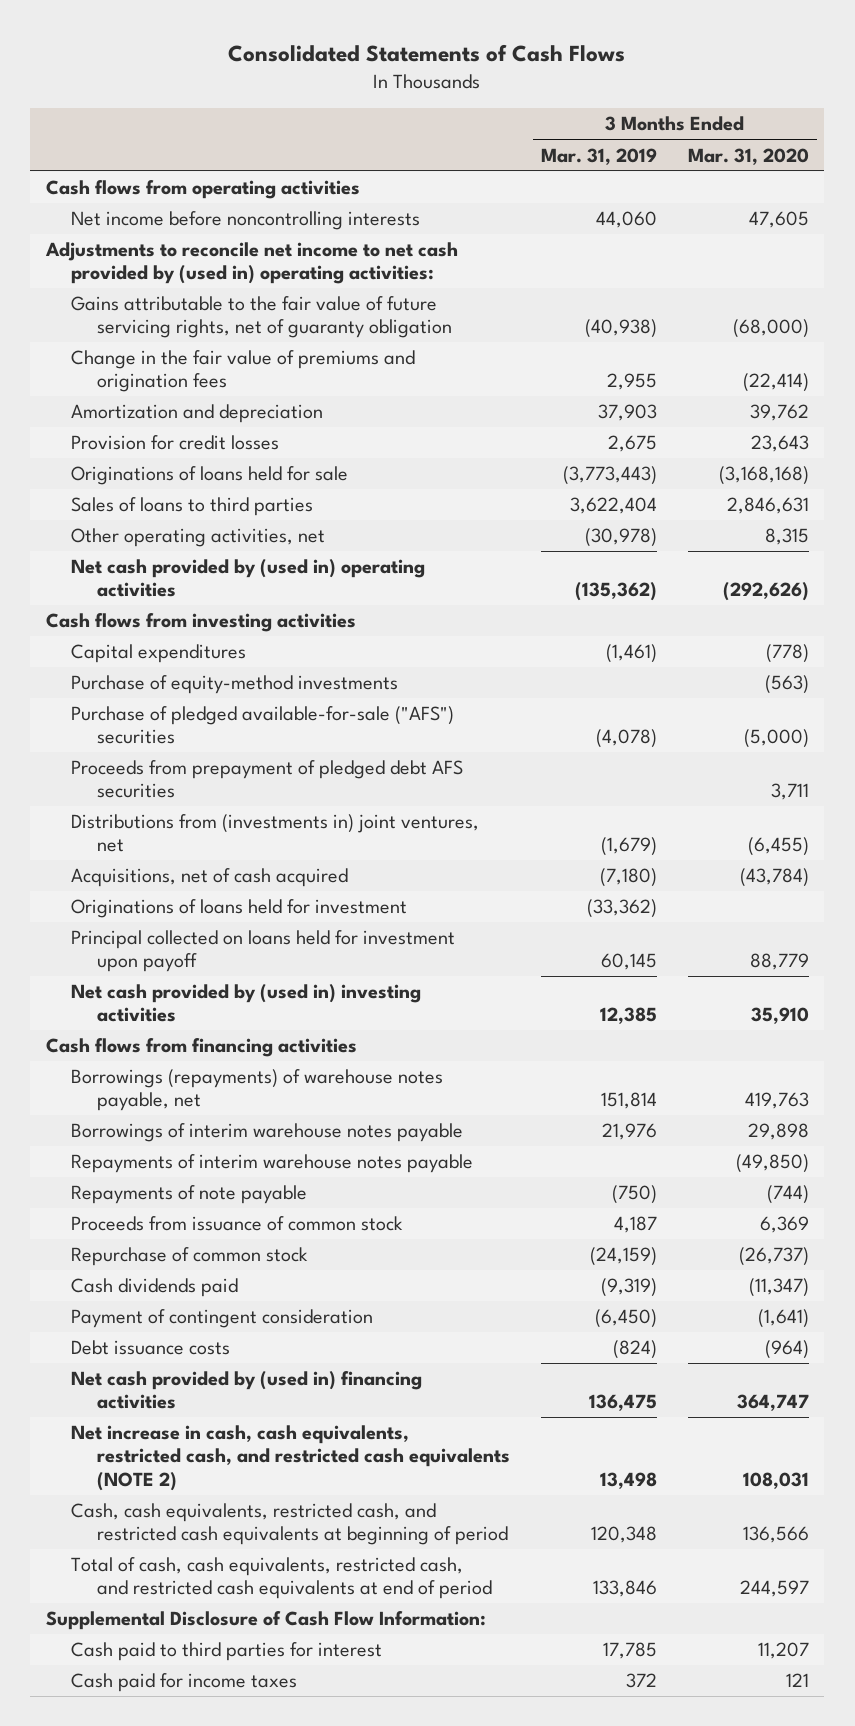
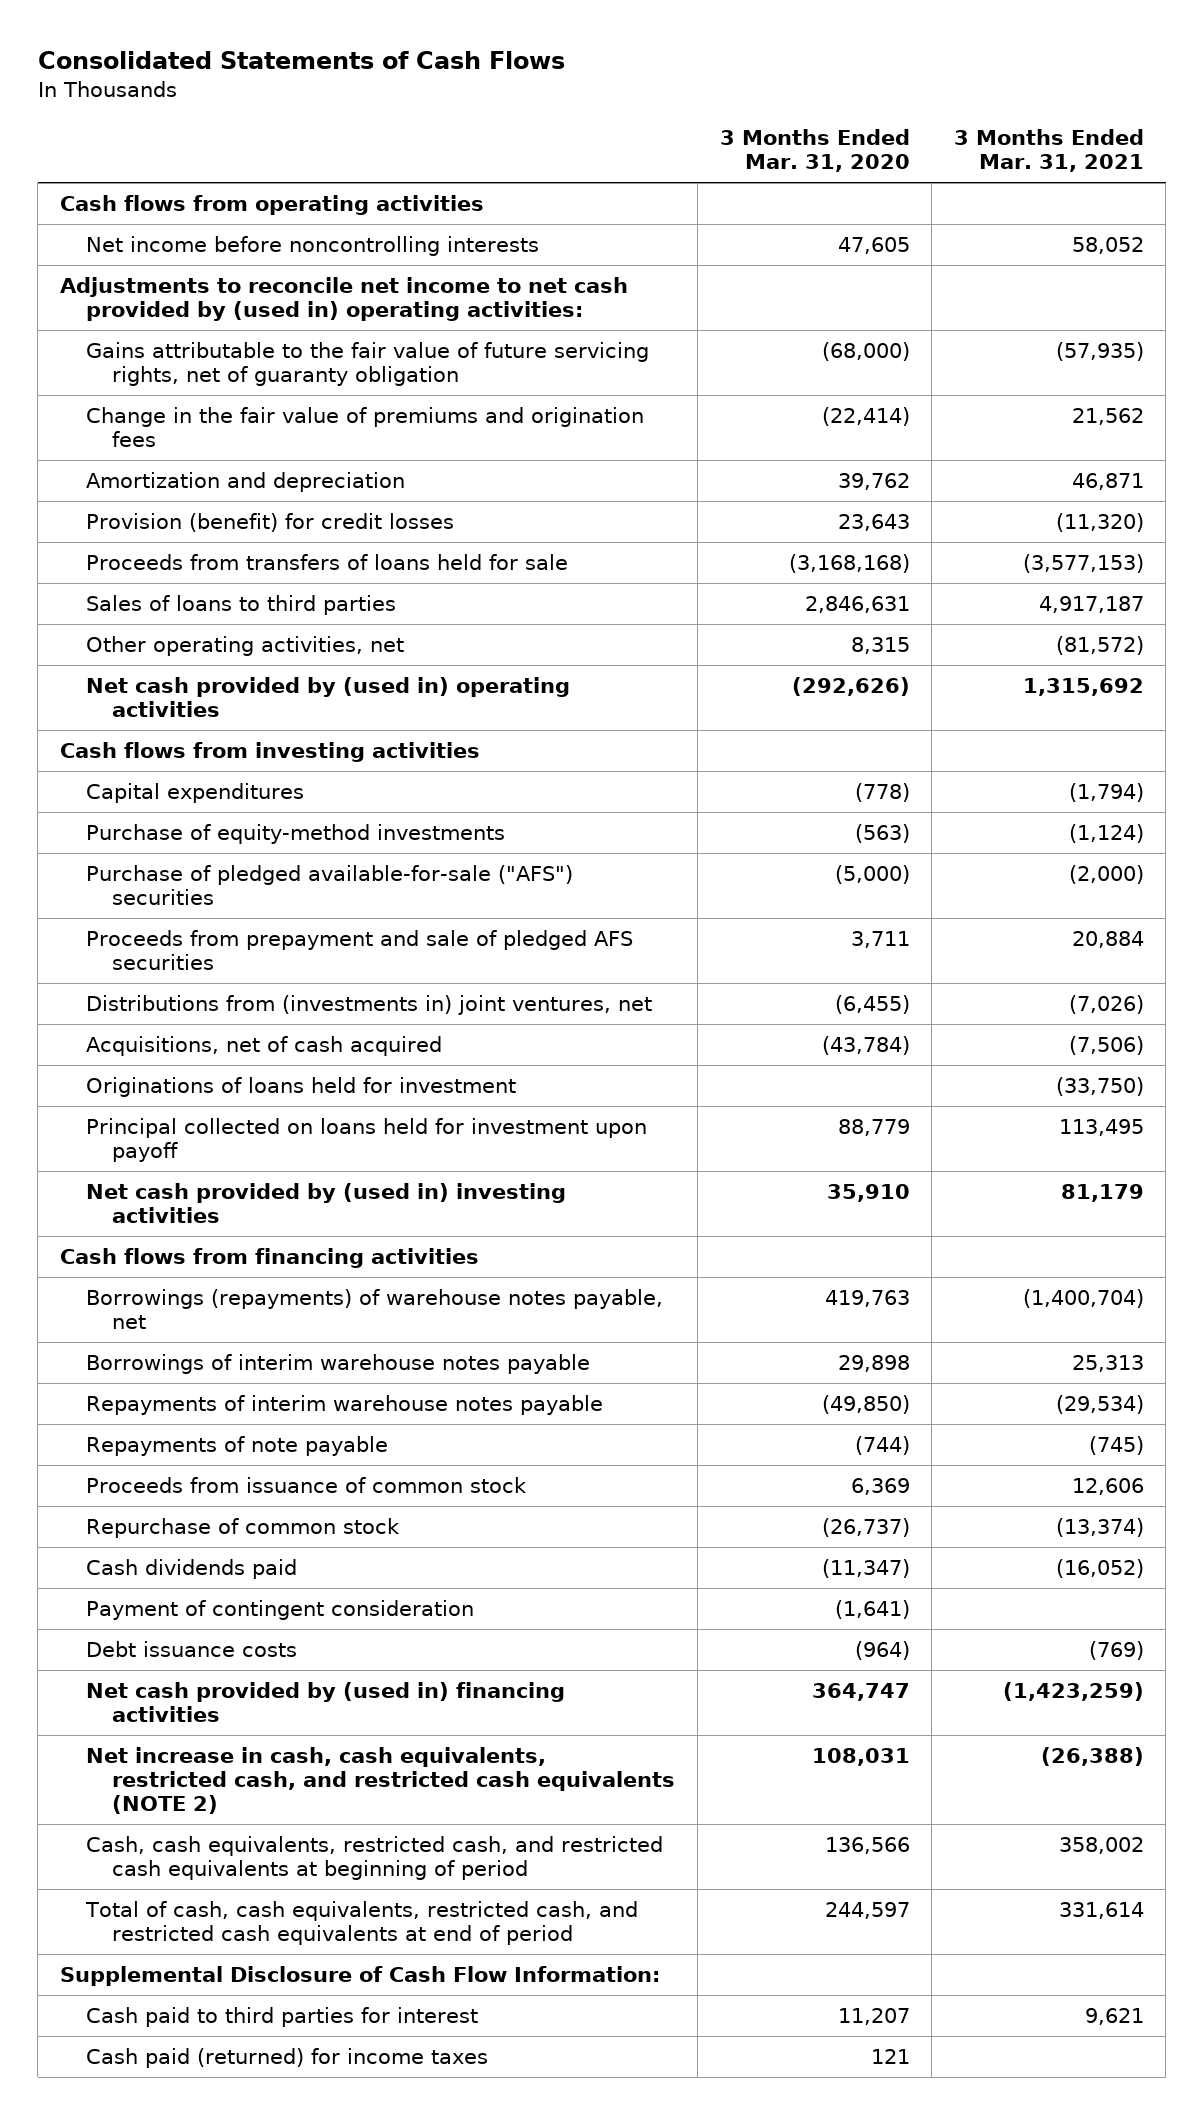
- | 3 Months Ended Mar. 31, 2019 | 3 Months Ended Mar. 31, 2020
+ | 3 Months Ended Mar. 31, 2020 | 3 Months Ended Mar. 31, 2021
- Provision for credit losses | 2,675 | 23,643
- Originations of loans held for sale | (3,773,443) | (3,168,168)
+ Provision (benefit) for credit losses | 23,643 | (11,320)
+ Proceeds from transfers of loans held for sale | (3,168,168) | (3,577,153)
- Proceeds from prepayment of pledged debt AFS securities | | 3,711
+ Proceeds from prepayment and sale of pledged AFS securities | 3,711 | 20,884
- Cash paid for income taxes | 372 | 121
+ Cash paid (returned) for income taxes | 121 |

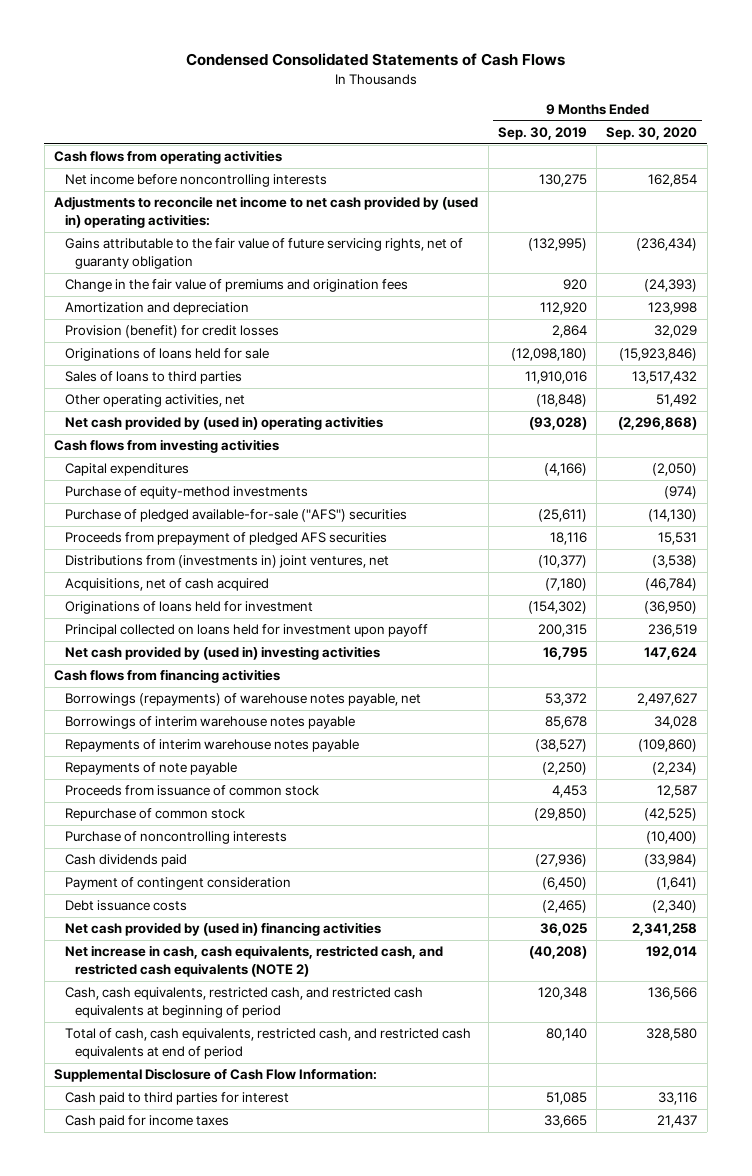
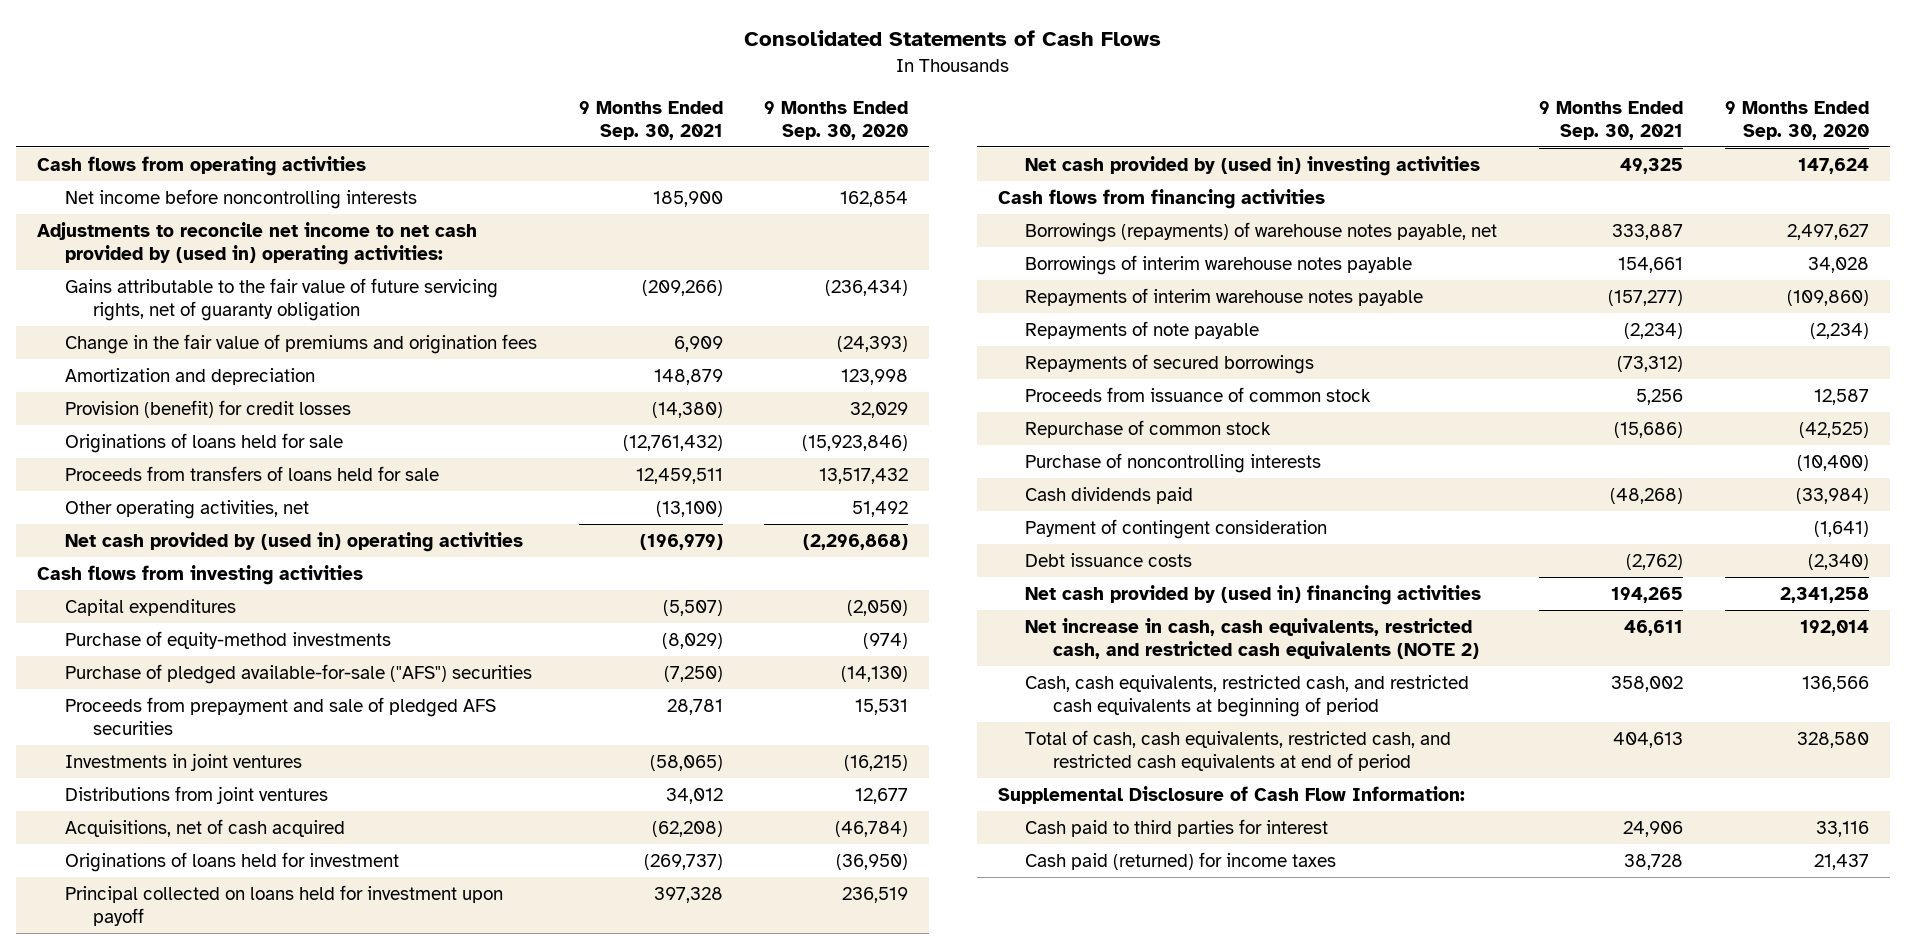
- Condensed Consolidated Statements of Cash Flows
+ Consolidated Statements of Cash Flows
- | 9 Months Ended Sep. 30, 2019 | 9 Months Ended Sep. 30, 2020
+ | 9 Months Ended Sep. 30, 2021 | 9 Months Ended Sep. 30, 2020
- Sales of loans to third parties | 11,910,016 | 13,517,432
+ Proceeds from transfers of loans held for sale | 12,459,511 | 13,517,432
- Proceeds from prepayment of pledged AFS securities | 18,116 | 15,531
- Distributions from (investments in) joint ventures, net | (10,377) | (3,538)
+ Proceeds from prepayment and sale of pledged AFS securities | 28,781 | 15,531
+ Investments in joint ventures | (58,065) | (16,215)
+ Distributions from joint ventures | 34,012 | 12,677
+ Repayments of secured borrowings | (73,312) |
- Cash paid for income taxes | 33,665 | 21,437
+ Cash paid (returned) for income taxes | 38,728 | 21,437

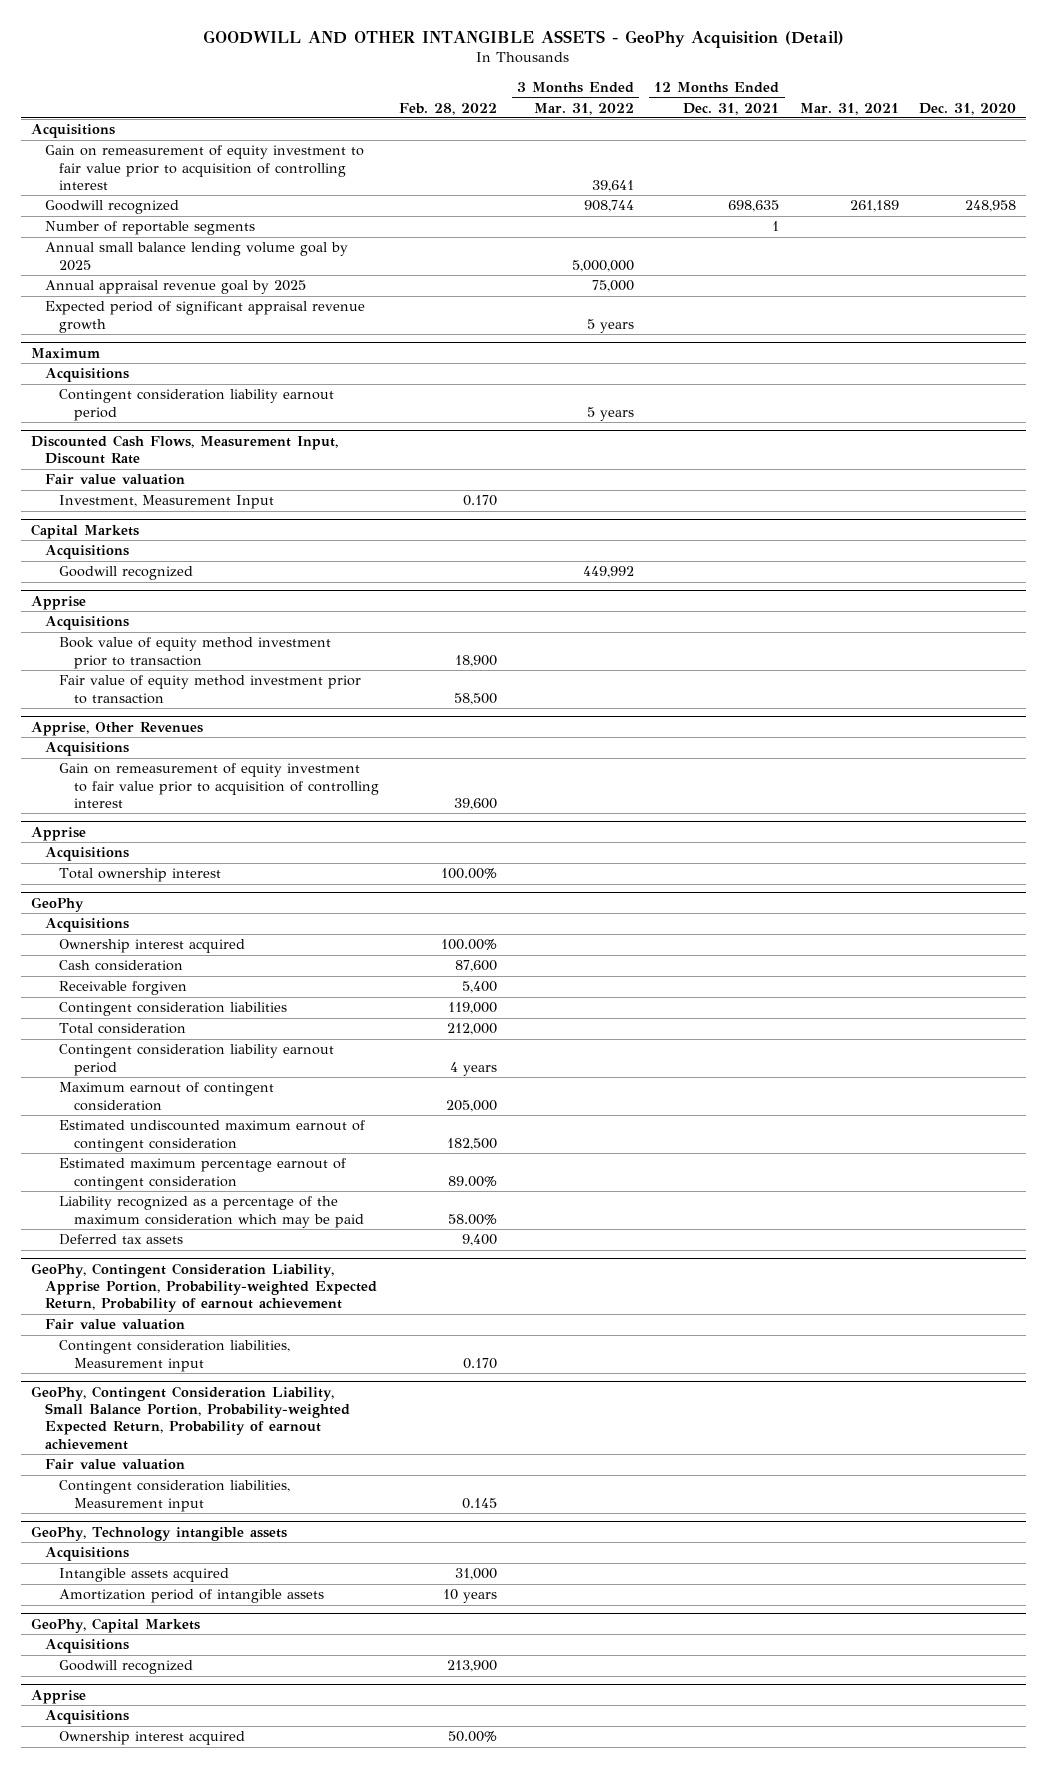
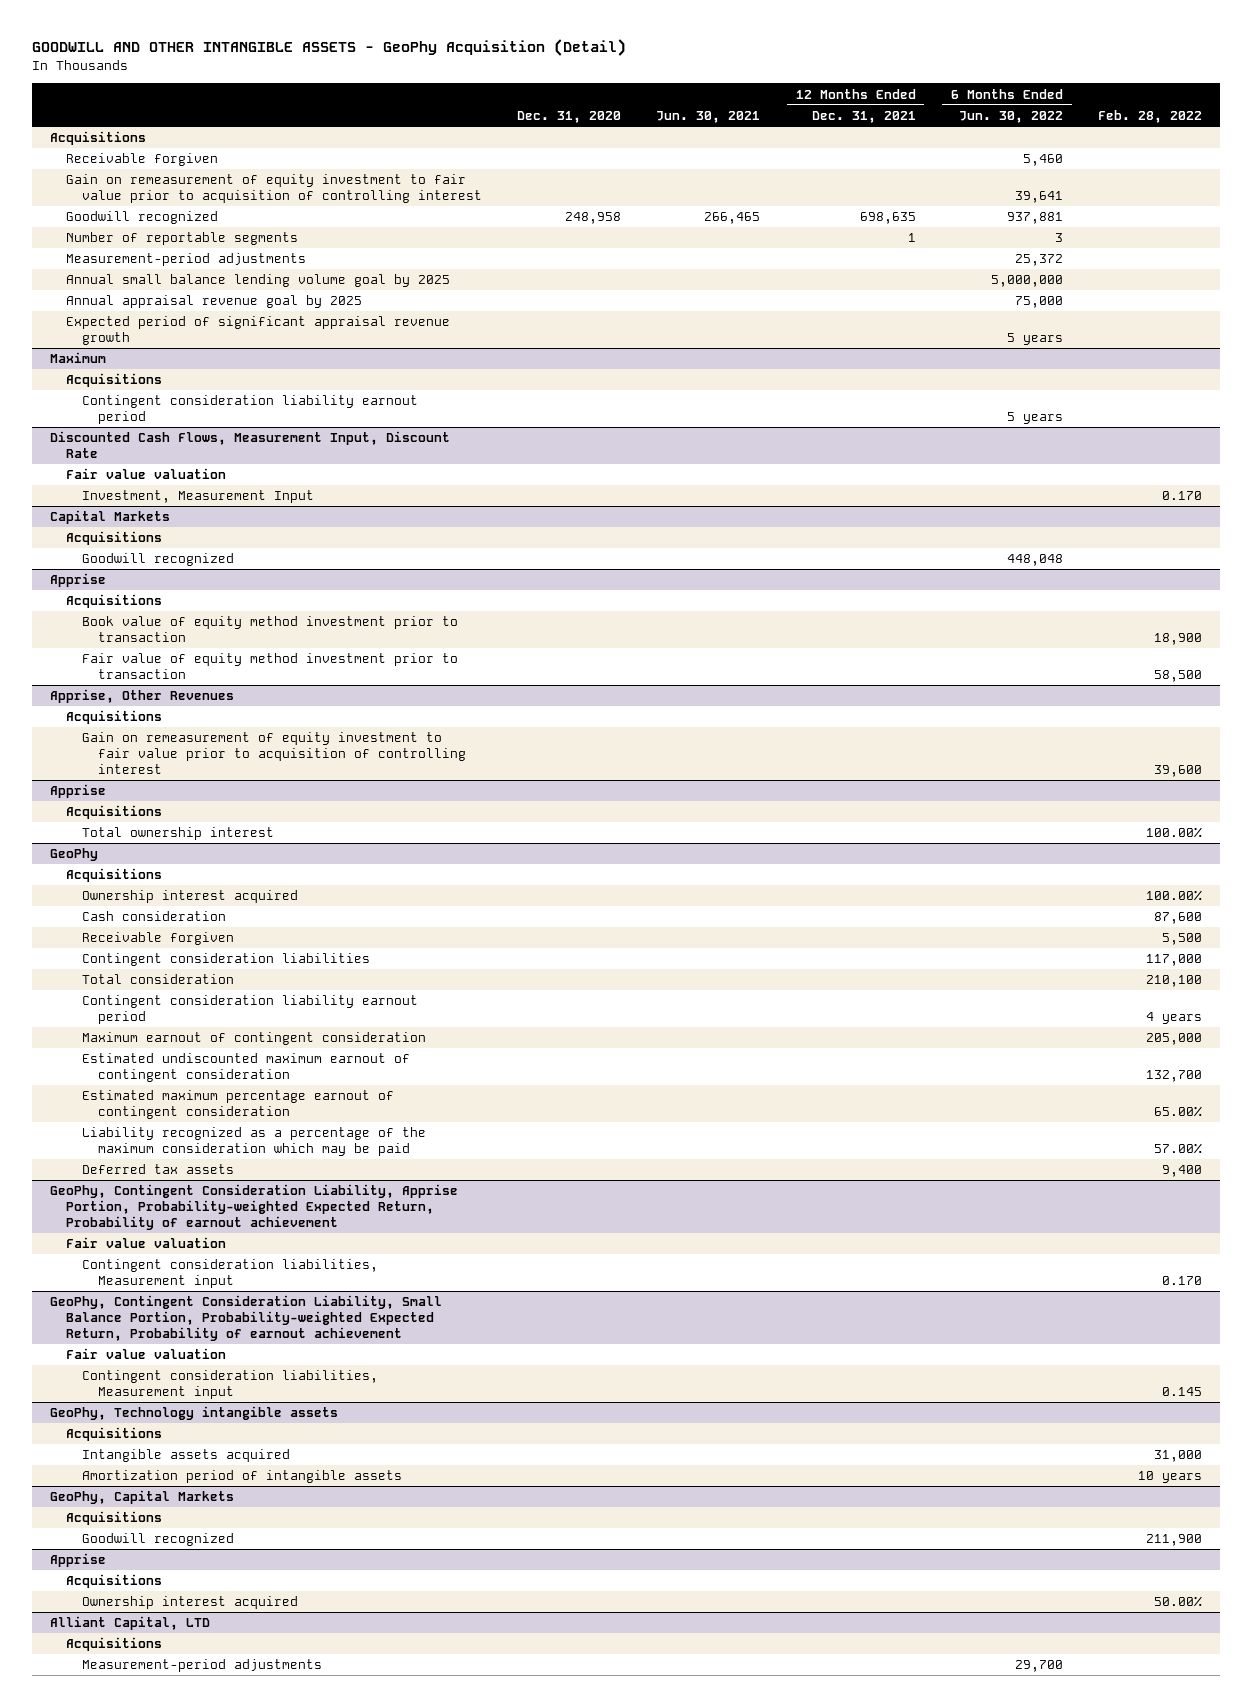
- | Feb. 28, 2022 | 3 Months Ended Mar. 31, 2022 | 12 Months Ended Dec. 31, 2021 | Mar. 31, 2021 | Dec. 31, 2020
+ | Dec. 31, 2020 | Jun. 30, 2021 | 12 Months Ended Dec. 31, 2021 | 6 Months Ended Jun. 30, 2022 | Feb. 28, 2022
+ Receivable forgiven | | | | 5,460 |
+ Measurement-period adjustments | | | | 25,372 |
@ GeoPhy
- Receivable forgiven | 5,400 | | | |
- Contingent consideration liabilities | 119,000 | | | |
- Total consideration | 212,000 | | | |
+ Receivable forgiven | | | | | 5,500
+ Contingent consideration liabilities | | | | | 117,000
+ Total consideration | | | | | 210,100
- Estimated undiscounted maximum earnout of contingent consideration | 182,500 | | | |
- Estimated maximum percentage earnout of contingent consideration | 89.00% | | | |
- Liability recognized as a percentage of the maximum consideration which may be paid | 58.00% | | | |
+ Estimated undiscounted maximum earnout of contingent consideration | | | | | 132,700
+ Estimated maximum percentage earnout of contingent consideration | | | | | 65.00%
+ Liability recognized as a percentage of the maximum consideration which may be paid | | | | | 57.00%
@ GeoPhy, Capital Markets
- Goodwill recognized | 213,900 | | | |
+ Goodwill recognized | | | | | 211,900
+ Alliant Capital, LTD
+ Acquisitions
+ Measurement-period adjustments | | | | 29,700 |

